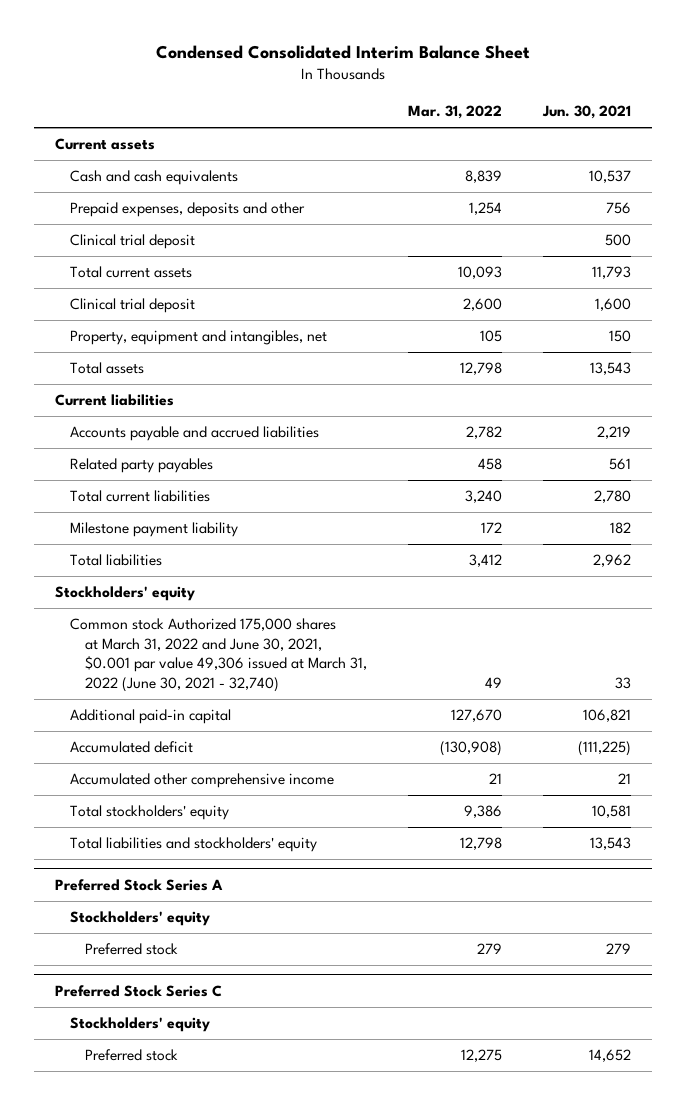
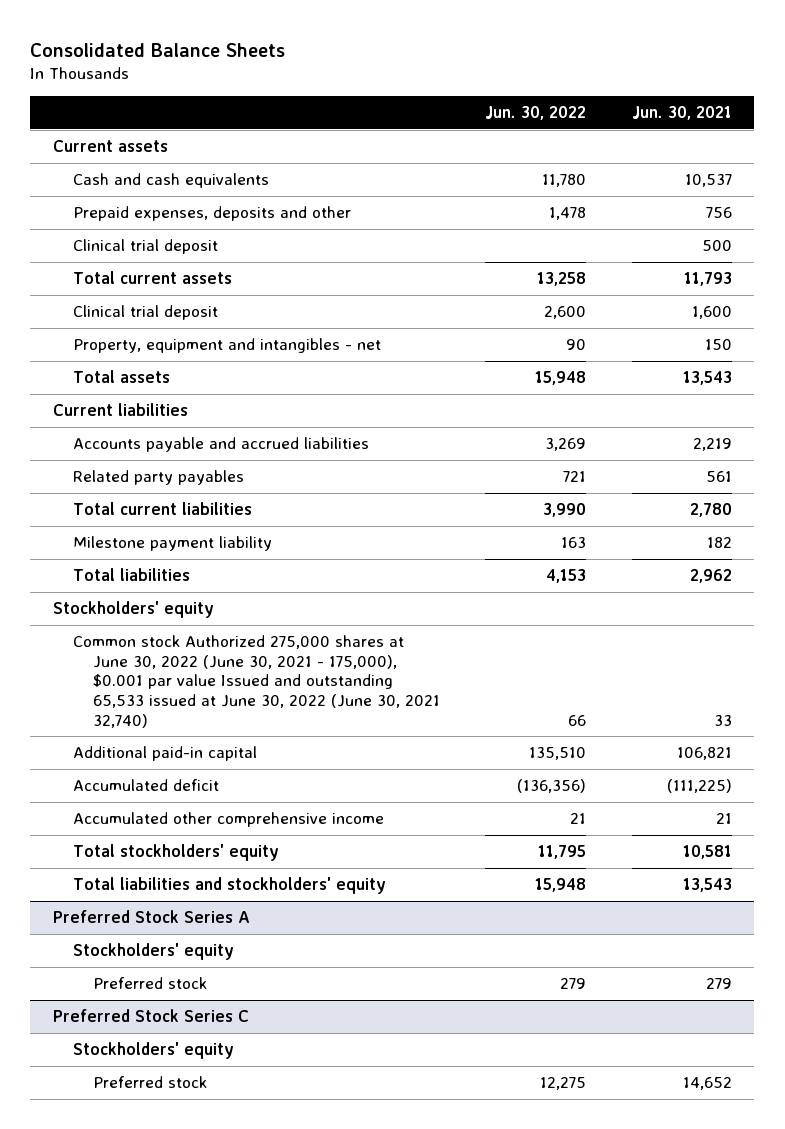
- Condensed Consolidated Interim Balance Sheet
+ Consolidated Balance Sheets
- | Mar. 31, 2022 | Jun. 30, 2021
+ | Jun. 30, 2022 | Jun. 30, 2021
- Property, equipment and intangibles, net | 105 | 150
+ Property, equipment and intangibles - net | 90 | 150
- Common stock Authorized 175,000 shares at March 31, 2022 and June 30, 2021, $0.001 par value 49,306 issued at March 31, 2022 (June 30, 2021 - 32,740) | 49 | 33
+ Common stock Authorized 275,000 shares at June 30, 2022 (June 30, 2021 - 175,000), $0.001 par value Issued and outstanding 65,533 issued at June 30, 2022 (June 30, 2021 32,740) | 66 | 33

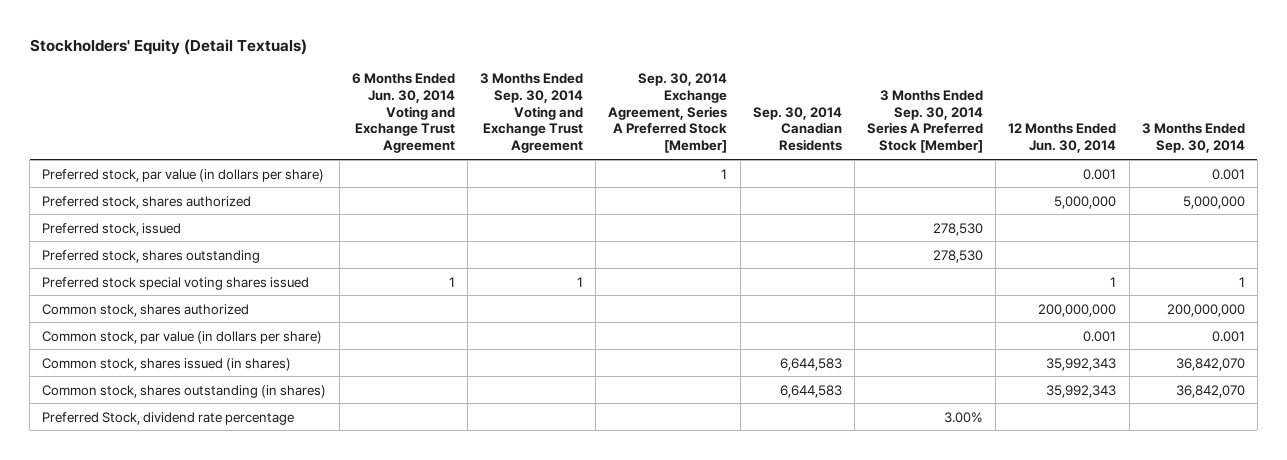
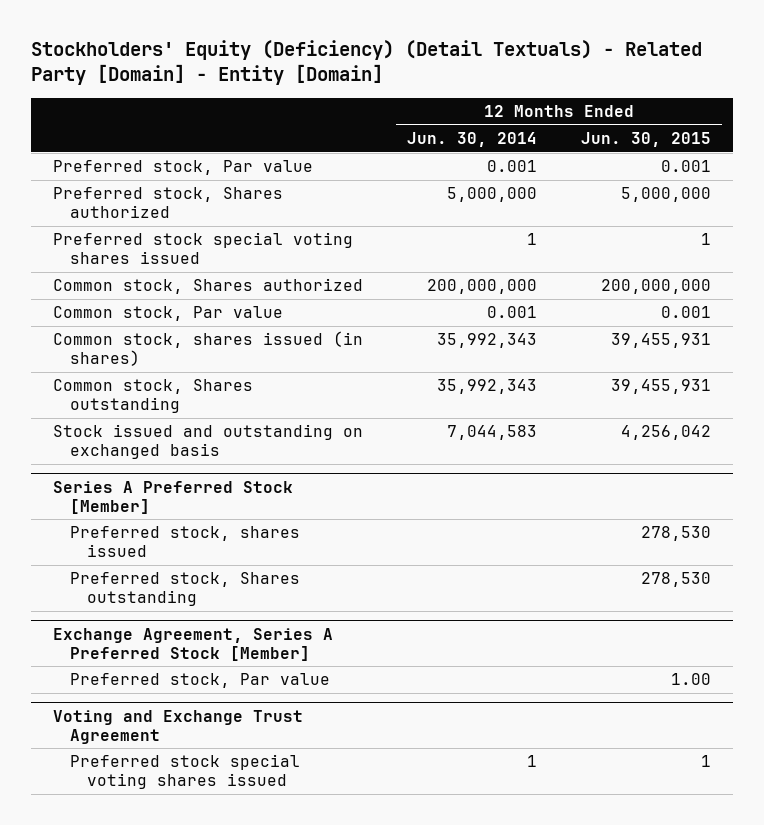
- Stockholders' Equity (Detail Textuals)
+ Stockholders' Equity (Deficiency) (Detail Textuals) - Related Party [Domain] - Entity [Domain]
- | 6 Months Ended Jun. 30, 2014 Voting and Exchange Trust Agreement | 3 Months Ended Sep. 30, 2014 Voting and Exchange Trust Agreement | Sep. 30, 2014 Exchange Agreement, Series A Preferred Stock [Member] | Sep. 30, 2014 Canadian Residents | 3 Months Ended Sep. 30, 2014 Series A Preferred Stock [Member] | 12 Months Ended Jun. 30, 2014 | 3 Months Ended Sep. 30, 2014
+ | 12 Months Ended Jun. 30, 2014 | 12 Months Ended Jun. 30, 2015
- Preferred stock, par value (in dollars per share) | | | 1 | | | 0.001 | 0.001
- Preferred stock, shares authorized | | | | | | 5,000,000 | 5,000,000
- Preferred stock, issued | | | | | 278,530 | |
- Preferred stock, shares outstanding | | | | | 278,530 | |
+ Preferred stock, Par value | 0.001 | 0.001
+ Preferred stock, Shares authorized | 5,000,000 | 5,000,000
- Common stock, shares authorized | | | | | | 200,000,000 | 200,000,000
- Common stock, par value (in dollars per share) | | | | | | 0.001 | 0.001
+ Common stock, Shares authorized | 200,000,000 | 200,000,000
+ Common stock, Par value | 0.001 | 0.001
- Common stock, shares outstanding (in shares) | | | | 6,644,583 | | 35,992,343 | 36,842,070
- Preferred Stock, dividend rate percentage | | | | | 3.00% | |
+ Common stock, Shares outstanding | 35,992,343 | 39,455,931
+ Stock issued and outstanding on exchanged basis | 7,044,583 | 4,256,042
+ Series A Preferred Stock [Member]
+ Preferred stock, shares issued | | 278,530
+ Preferred stock, Shares outstanding | | 278,530
+ Exchange Agreement, Series A Preferred Stock [Member]
+ Preferred stock, Par value | | 1.00
+ Voting and Exchange Trust Agreement
+ Preferred stock special voting shares issued | 1 | 1

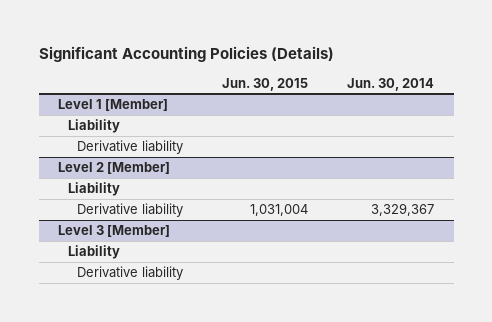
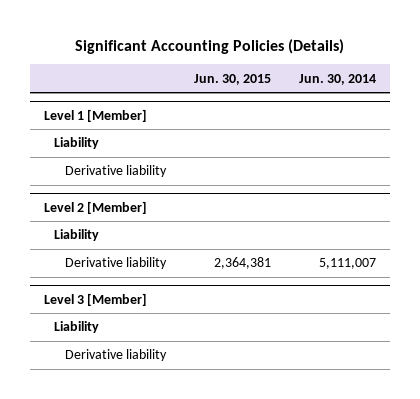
@ Level 2 [Member]
- Derivative liability | 1,031,004 | 3,329,367
+ Derivative liability | 2,364,381 | 5,111,007

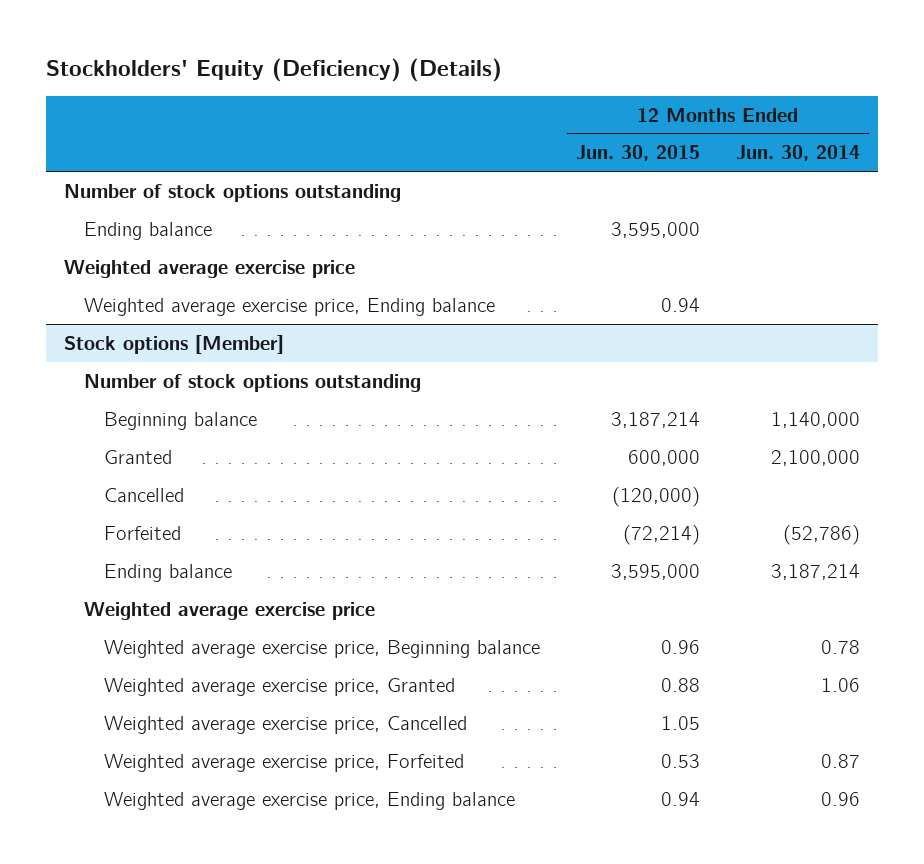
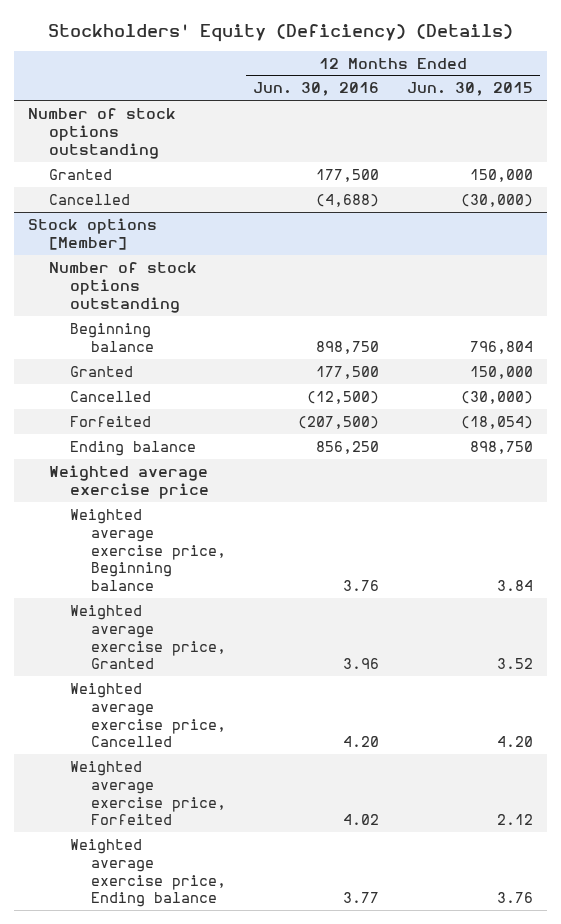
- | 12 Months Ended Jun. 30, 2015 | 12 Months Ended Jun. 30, 2014
+ | 12 Months Ended Jun. 30, 2016 | 12 Months Ended Jun. 30, 2015
- Ending balance | 3,595,000 |
- Weighted average exercise price
- Weighted average exercise price, Ending balance | 0.94 |
+ Granted | 177,500 | 150,000
+ Cancelled | (4,688) | (30,000)
@ Stock options [Member]
- Beginning balance | 3,187,214 | 1,140,000
- Granted | 600,000 | 2,100,000
- Cancelled | (120,000) |
- Forfeited | (72,214) | (52,786)
- Ending balance | 3,595,000 | 3,187,214
+ Beginning balance | 898,750 | 796,804
+ Granted | 177,500 | 150,000
+ Cancelled | (12,500) | (30,000)
+ Forfeited | (207,500) | (18,054)
+ Ending balance | 856,250 | 898,750
- Weighted average exercise price, Beginning balance | 0.96 | 0.78
- Weighted average exercise price, Granted | 0.88 | 1.06
- Weighted average exercise price, Cancelled | 1.05 |
- Weighted average exercise price, Forfeited | 0.53 | 0.87
- Weighted average exercise price, Ending balance | 0.94 | 0.96
+ Weighted average exercise price, Beginning balance | 3.76 | 3.84
+ Weighted average exercise price, Granted | 3.96 | 3.52
+ Weighted average exercise price, Cancelled | 4.20 | 4.20
+ Weighted average exercise price, Forfeited | 4.02 | 2.12
+ Weighted average exercise price, Ending balance | 3.77 | 3.76

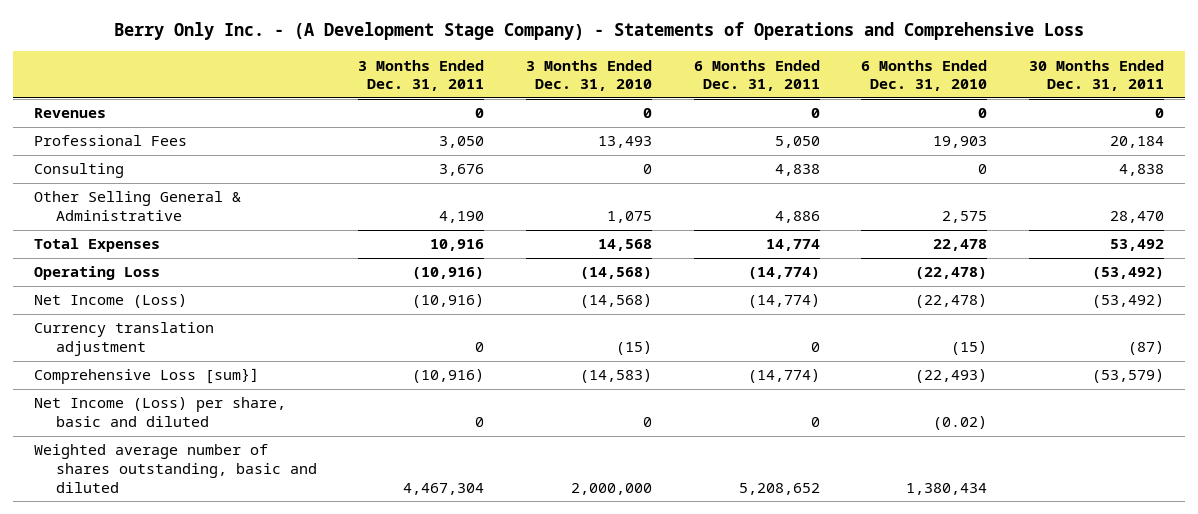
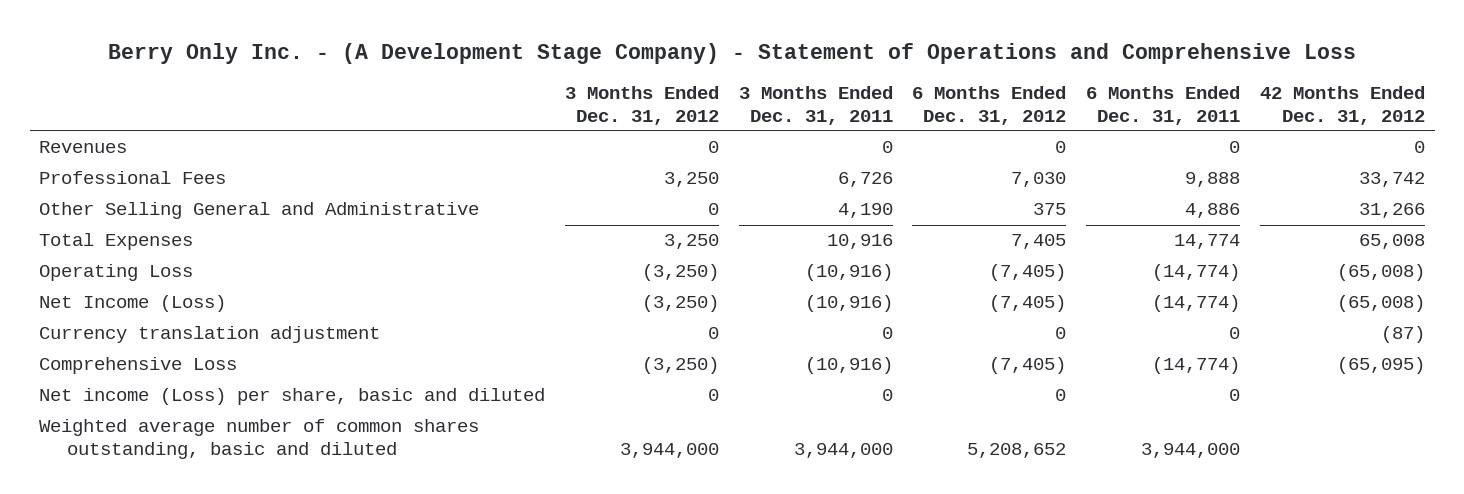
- Berry Only Inc. - (A Development Stage Company) - Statements of Operations and Comprehensive Loss
+ Berry Only Inc. - (A Development Stage Company) - Statement of Operations and Comprehensive Loss
- | 3 Months Ended Dec. 31, 2011 | 3 Months Ended Dec. 31, 2010 | 6 Months Ended Dec. 31, 2011 | 6 Months Ended Dec. 31, 2010 | 30 Months Ended Dec. 31, 2011
+ | 3 Months Ended Dec. 31, 2012 | 3 Months Ended Dec. 31, 2011 | 6 Months Ended Dec. 31, 2012 | 6 Months Ended Dec. 31, 2011 | 42 Months Ended Dec. 31, 2012
- Professional Fees | 3,050 | 13,493 | 5,050 | 19,903 | 20,184
- Consulting | 3,676 | 0 | 4,838 | 0 | 4,838
- Other Selling General & Administrative | 4,190 | 1,075 | 4,886 | 2,575 | 28,470
+ Professional Fees | 3,250 | 6,726 | 7,030 | 9,888 | 33,742
+ Other Selling General and Administrative | 0 | 4,190 | 375 | 4,886 | 31,266
- Comprehensive Loss [sum}] | (10,916) | (14,583) | (14,774) | (22,493) | (53,579)
- Net Income (Loss) per share, basic and diluted | 0 | 0 | 0 | (0.02) |
- Weighted average number of shares outstanding, basic and diluted | 4,467,304 | 2,000,000 | 5,208,652 | 1,380,434 |
+ Comprehensive Loss | (3,250) | (10,916) | (7,405) | (14,774) | (65,095)
+ Net income (Loss) per share, basic and diluted | 0 | 0 | 0 | 0 |
+ Weighted average number of common shares outstanding, basic and diluted | 3,944,000 | 3,944,000 | 5,208,652 | 3,944,000 |

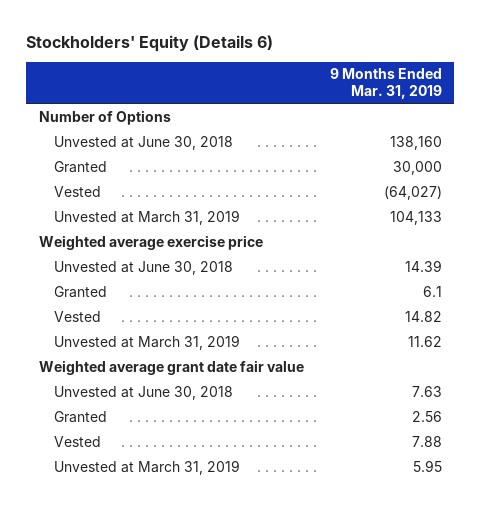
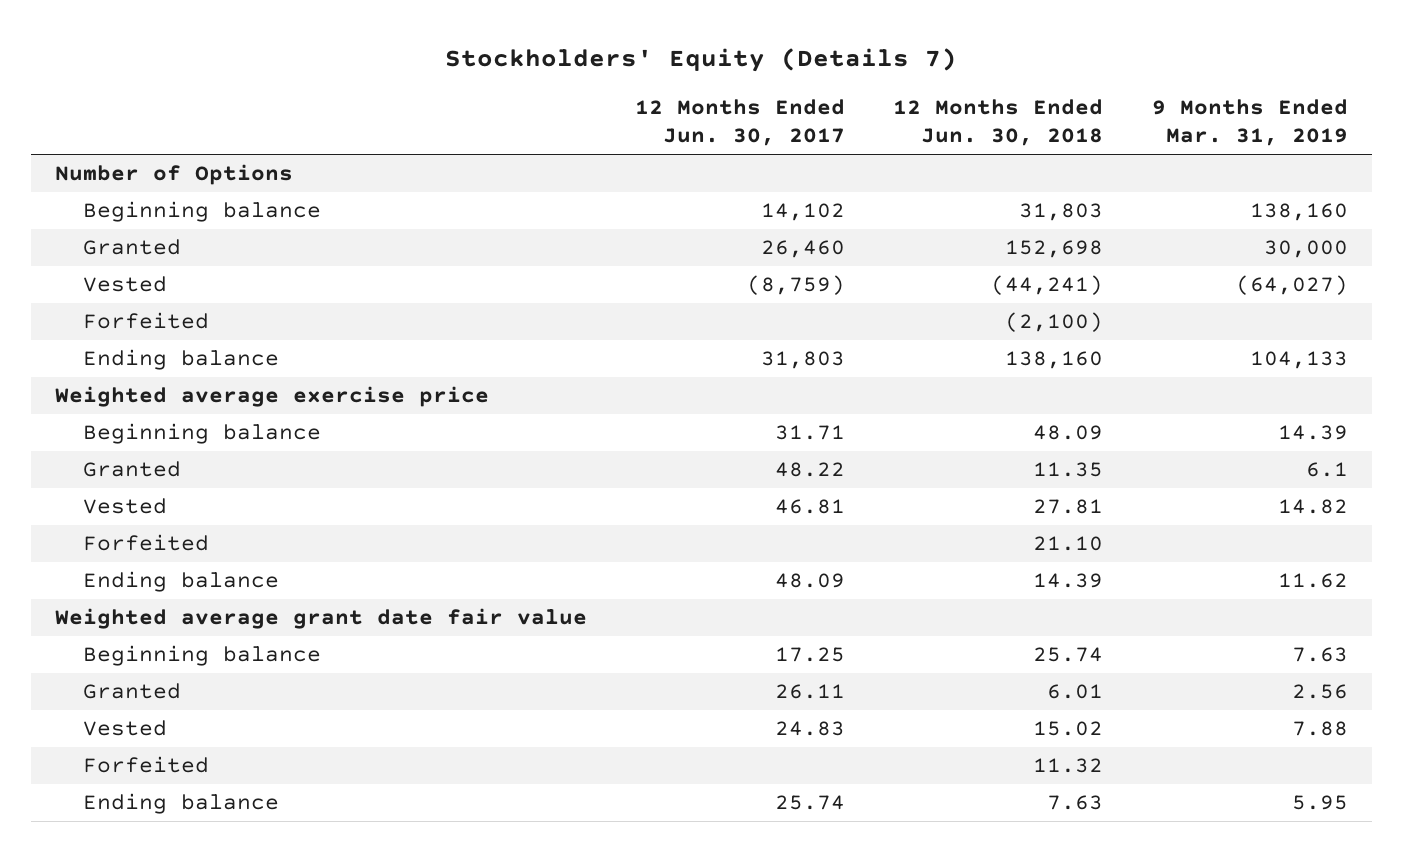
- Stockholders' Equity (Details 6)
+ Stockholders' Equity (Details 7)
- | 9 Months Ended Mar. 31, 2019
+ | 12 Months Ended Jun. 30, 2017 | 12 Months Ended Jun. 30, 2018 | 9 Months Ended Mar. 31, 2019
- Unvested at June 30, 2018 | 138,160
+ Beginning balance | 14,102 | 31,803 | 138,160
- Unvested at March 31, 2019 | 104,133
+ Forfeited | | (2,100) |
+ Ending balance | 31,803 | 138,160 | 104,133
- Unvested at June 30, 2018 | 14.39
+ Beginning balance | 31.71 | 48.09 | 14.39
- Unvested at March 31, 2019 | 11.62
+ Forfeited | | 21.10 |
+ Ending balance | 48.09 | 14.39 | 11.62
- Unvested at June 30, 2018 | 7.63
+ Beginning balance | 17.25 | 25.74 | 7.63
- Unvested at March 31, 2019 | 5.95
+ Forfeited | | 11.32 |
+ Ending balance | 25.74 | 7.63 | 5.95

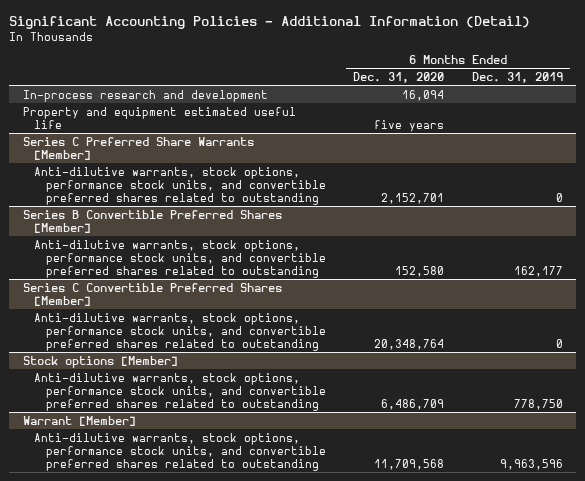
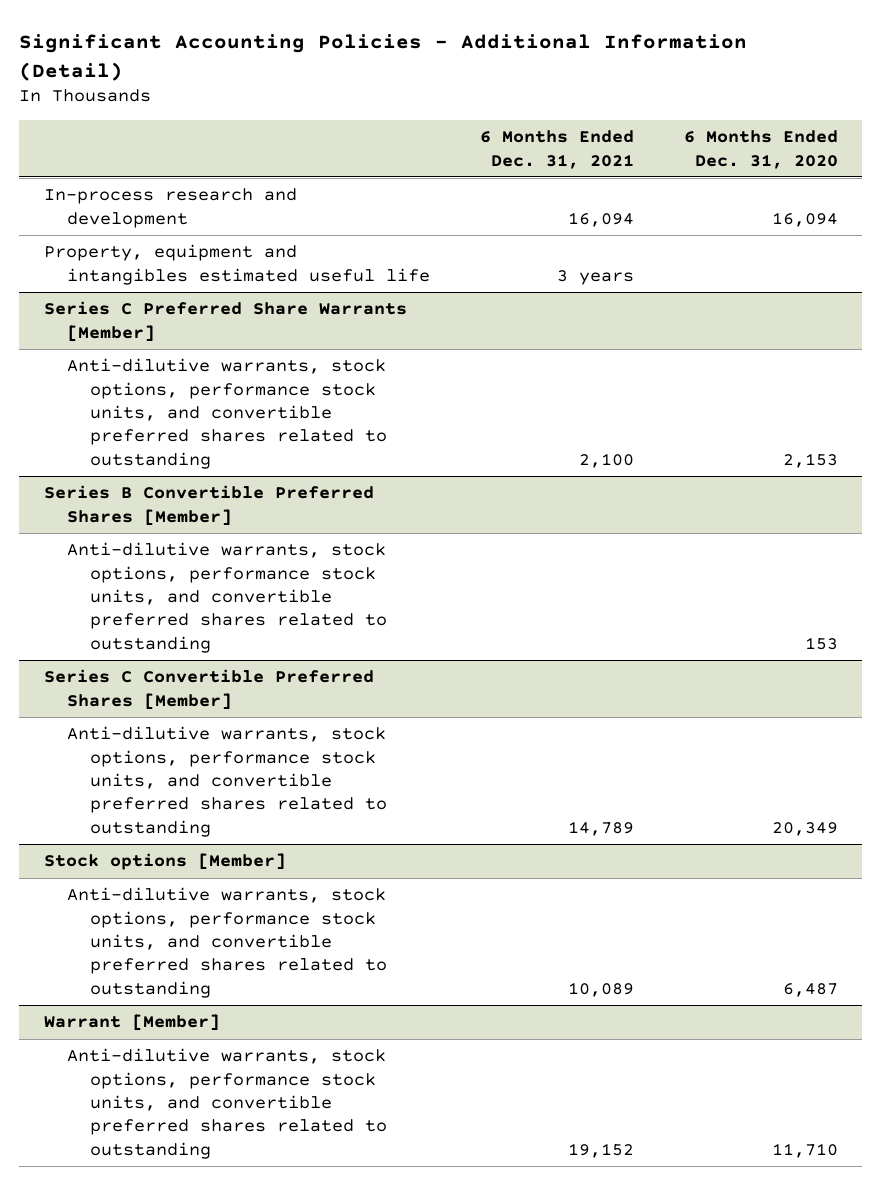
- | 6 Months Ended Dec. 31, 2020 | 6 Months Ended Dec. 31, 2019
+ | 6 Months Ended Dec. 31, 2021 | 6 Months Ended Dec. 31, 2020
- Property and equipment estimated useful life | five years |
+ Property, equipment and intangibles estimated useful life | 3 years |
@ Series C Preferred Share Warrants [Member]
- Anti-dilutive warrants, stock options, performance stock units, and convertible preferred shares related to outstanding | 2,152,701 | 0
+ Anti-dilutive warrants, stock options, performance stock units, and convertible preferred shares related to outstanding | 2,100 | 2,153
@ Series B Convertible Preferred Shares [Member]
- Anti-dilutive warrants, stock options, performance stock units, and convertible preferred shares related to outstanding | 152,580 | 162,177
+ Anti-dilutive warrants, stock options, performance stock units, and convertible preferred shares related to outstanding | | 153
@ Series C Convertible Preferred Shares [Member]
- Anti-dilutive warrants, stock options, performance stock units, and convertible preferred shares related to outstanding | 20,348,764 | 0
+ Anti-dilutive warrants, stock options, performance stock units, and convertible preferred shares related to outstanding | 14,789 | 20,349
@ Stock options [Member]
- Anti-dilutive warrants, stock options, performance stock units, and convertible preferred shares related to outstanding | 6,486,709 | 778,750
+ Anti-dilutive warrants, stock options, performance stock units, and convertible preferred shares related to outstanding | 10,089 | 6,487
@ Warrant [Member]
- Anti-dilutive warrants, stock options, performance stock units, and convertible preferred shares related to outstanding | 11,709,568 | 9,963,596
+ Anti-dilutive warrants, stock options, performance stock units, and convertible preferred shares related to outstanding | 19,152 | 11,710

